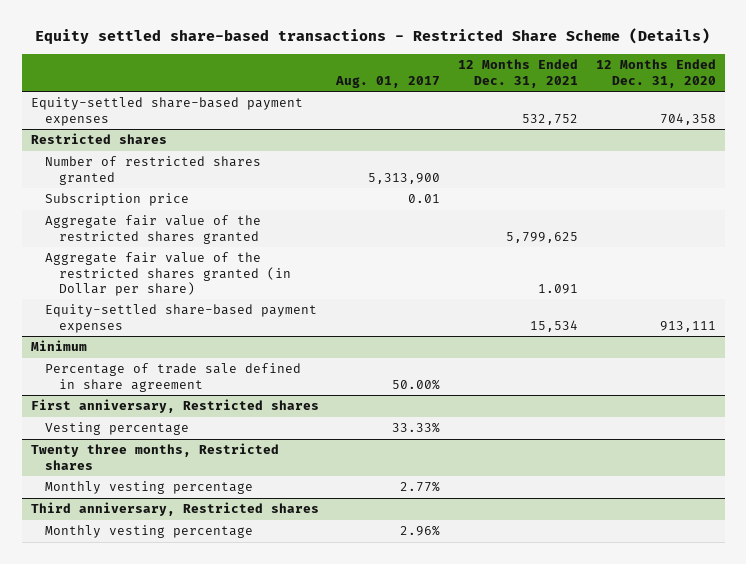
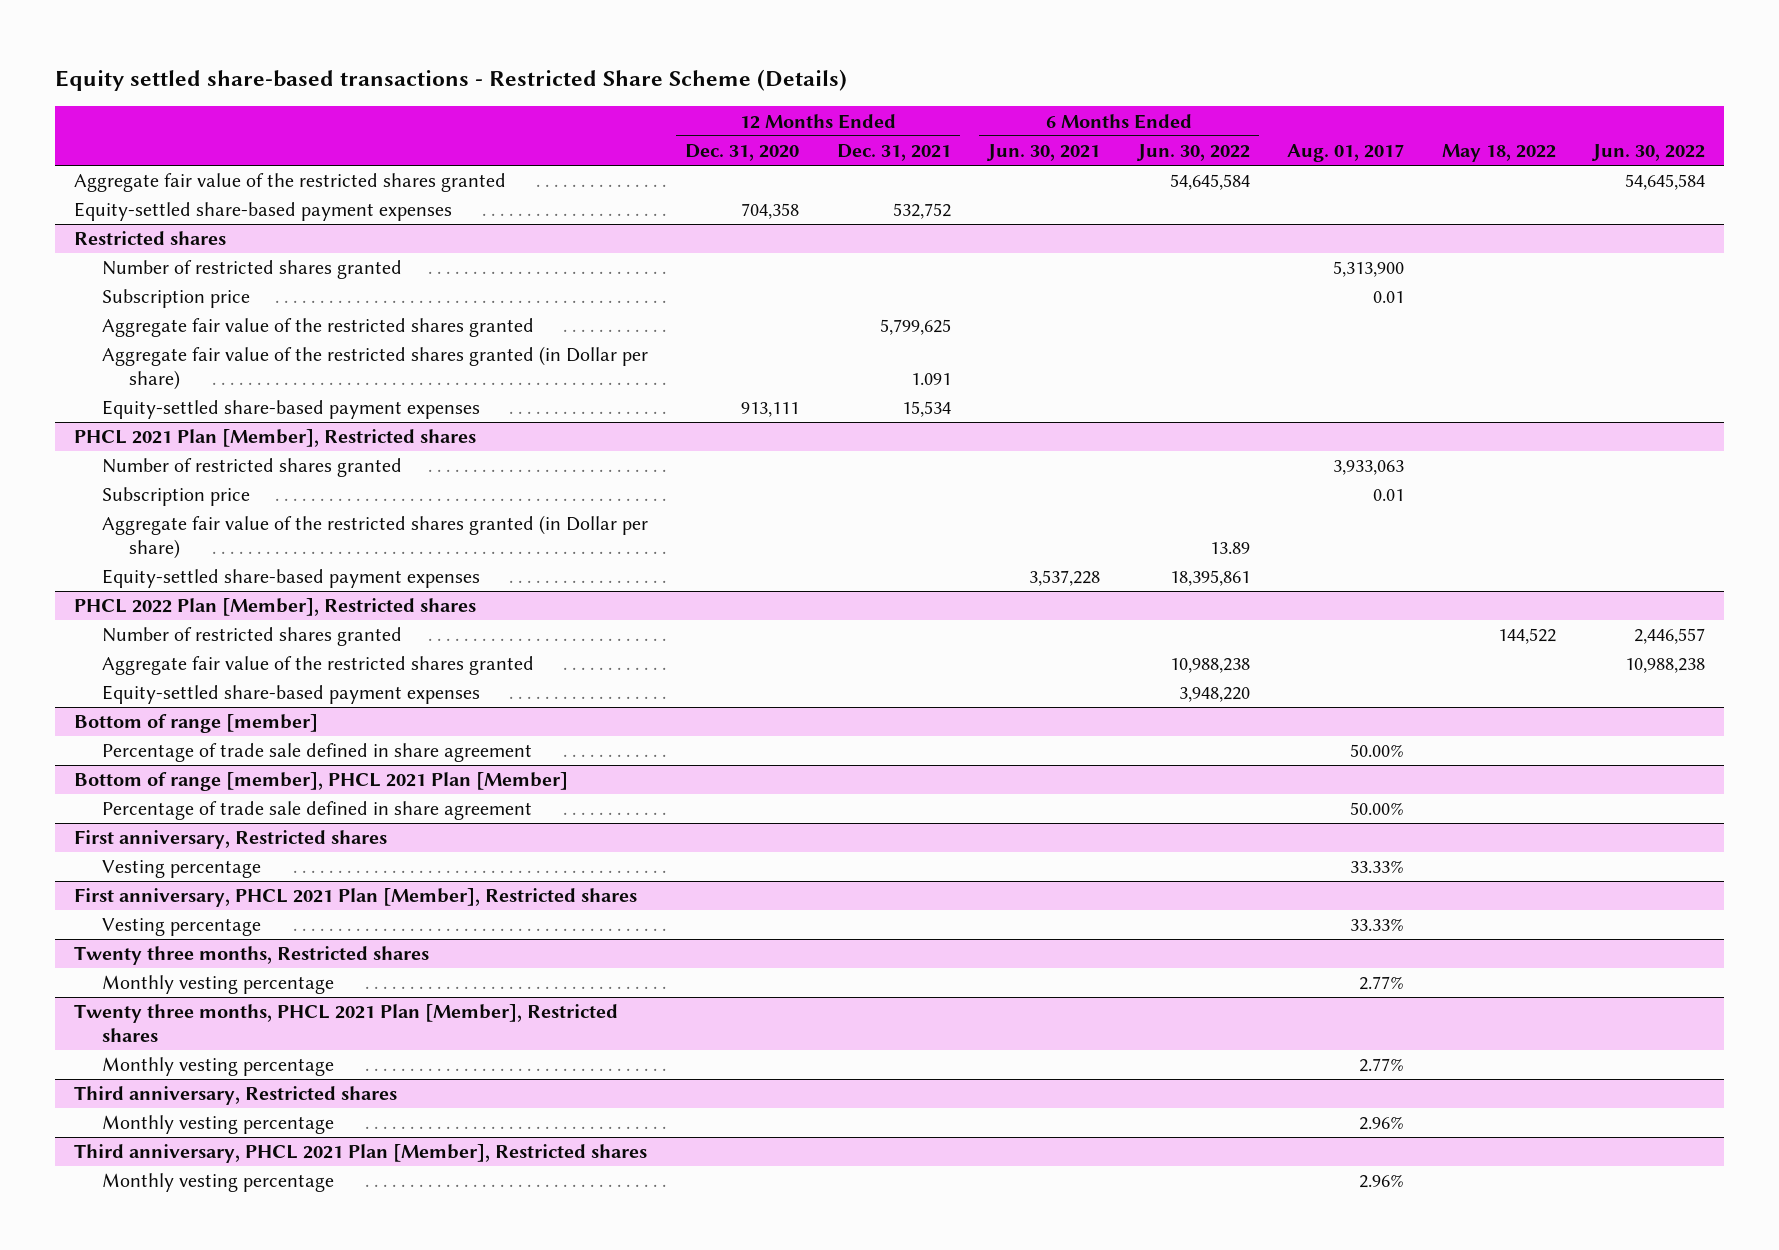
- | Aug. 01, 2017 | 12 Months Ended Dec. 31, 2021 | 12 Months Ended Dec. 31, 2020
+ | 12 Months Ended Dec. 31, 2020 | 12 Months Ended Dec. 31, 2021 | 6 Months Ended Jun. 30, 2021 | 6 Months Ended Jun. 30, 2022 | Aug. 01, 2017 | May 18, 2022 | Jun. 30, 2022
+ Aggregate fair value of the restricted shares granted | | | | 54,645,584 | | | 54,645,584
- Minimum
+ PHCL 2021 Plan [Member], Restricted shares
+ Number of restricted shares granted | | | | | 3,933,063 | |
+ Subscription price | | | | | 0.01 | |
+ Aggregate fair value of the restricted shares granted (in Dollar per share) | | | | 13.89 | | |
+ Equity-settled share-based payment expenses | | | 3,537,228 | 18,395,861 | | |
+ PHCL 2022 Plan [Member], Restricted shares
+ Number of restricted shares granted | | | | | | 144,522 | 2,446,557
+ Aggregate fair value of the restricted shares granted | | | | 10,988,238 | | | 10,988,238
+ Equity-settled share-based payment expenses | | | | 3,948,220 | | |
+ Bottom of range [member]
+ Bottom of range [member], PHCL 2021 Plan [Member]
+ Percentage of trade sale defined in share agreement | | | | | 50.00% | |
+ First anniversary, PHCL 2021 Plan [Member], Restricted shares
+ Vesting percentage | | | | | 33.33% | |
+ Twenty three months, PHCL 2021 Plan [Member], Restricted shares
+ Monthly vesting percentage | | | | | 2.77% | |
+ Third anniversary, PHCL 2021 Plan [Member], Restricted shares
+ Monthly vesting percentage | | | | | 2.96% | |

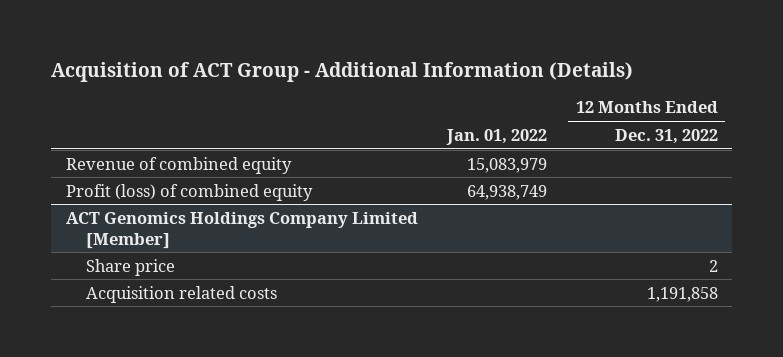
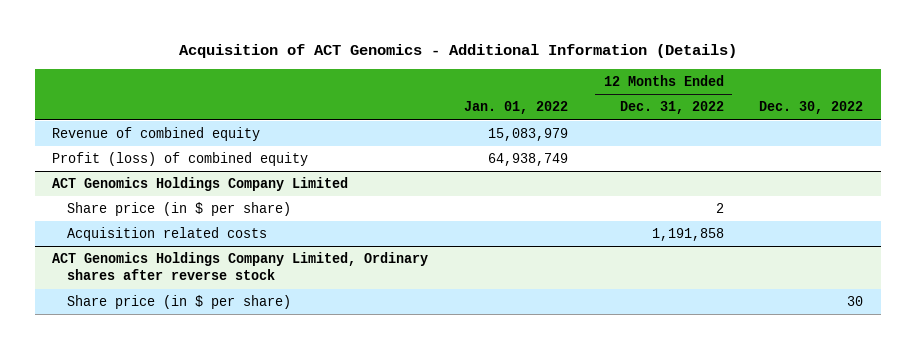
- Acquisition of ACT Group - Additional Information (Details)
+ Acquisition of ACT Genomics - Additional Information (Details)
- | Jan. 01, 2022 | 12 Months Ended Dec. 31, 2022
+ | Jan. 01, 2022 | 12 Months Ended Dec. 31, 2022 | Dec. 30, 2022
- ACT Genomics Holdings Company Limited [Member]
- Share price | | 2
+ ACT Genomics Holdings Company Limited
+ Share price (in $ per share) | | 2 |
+ ACT Genomics Holdings Company Limited, Ordinary shares after reverse stock
+ Share price (in $ per share) | | | 30

